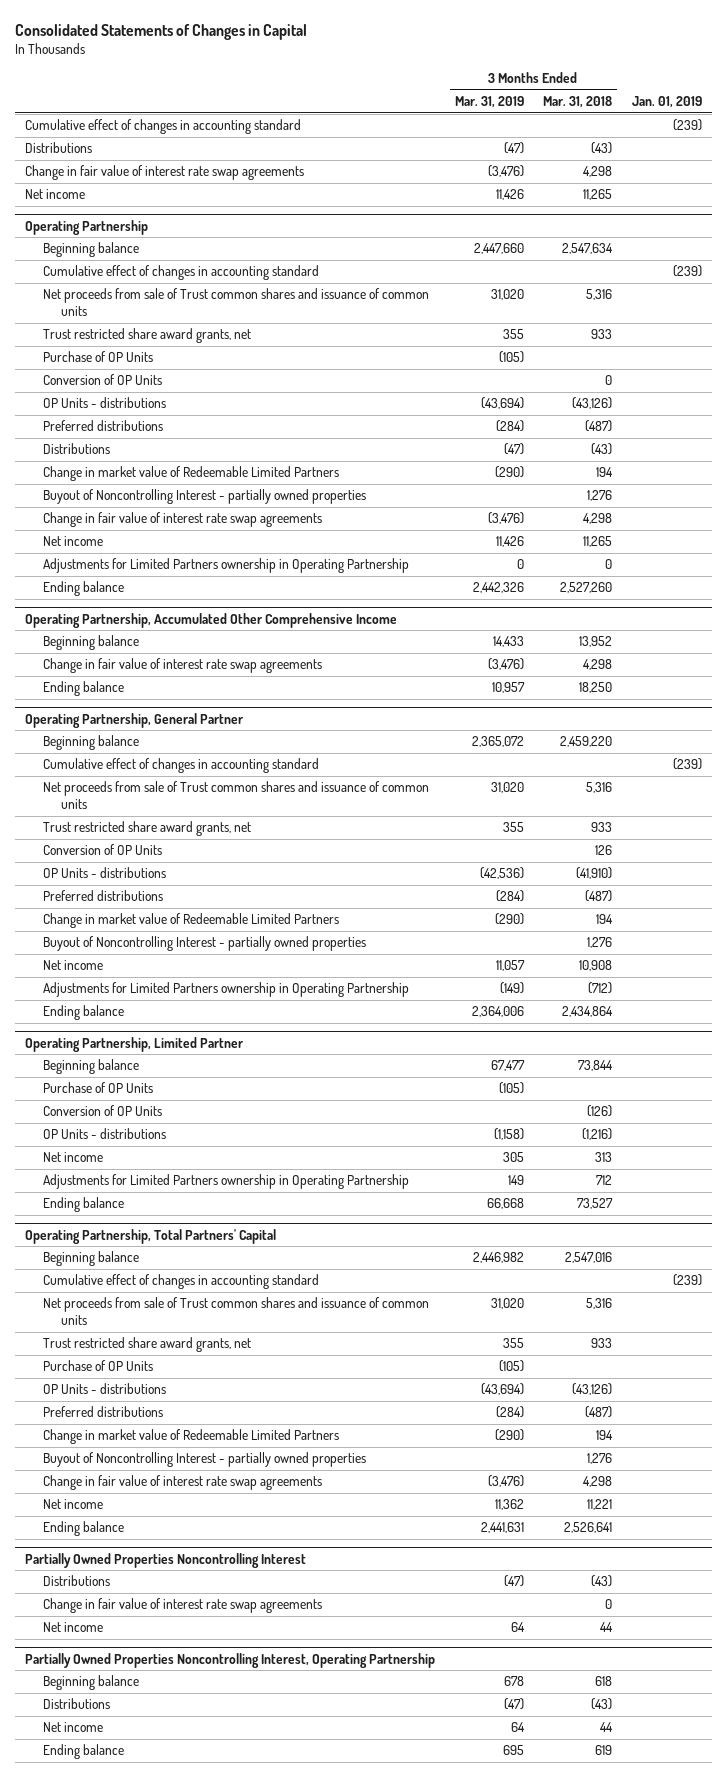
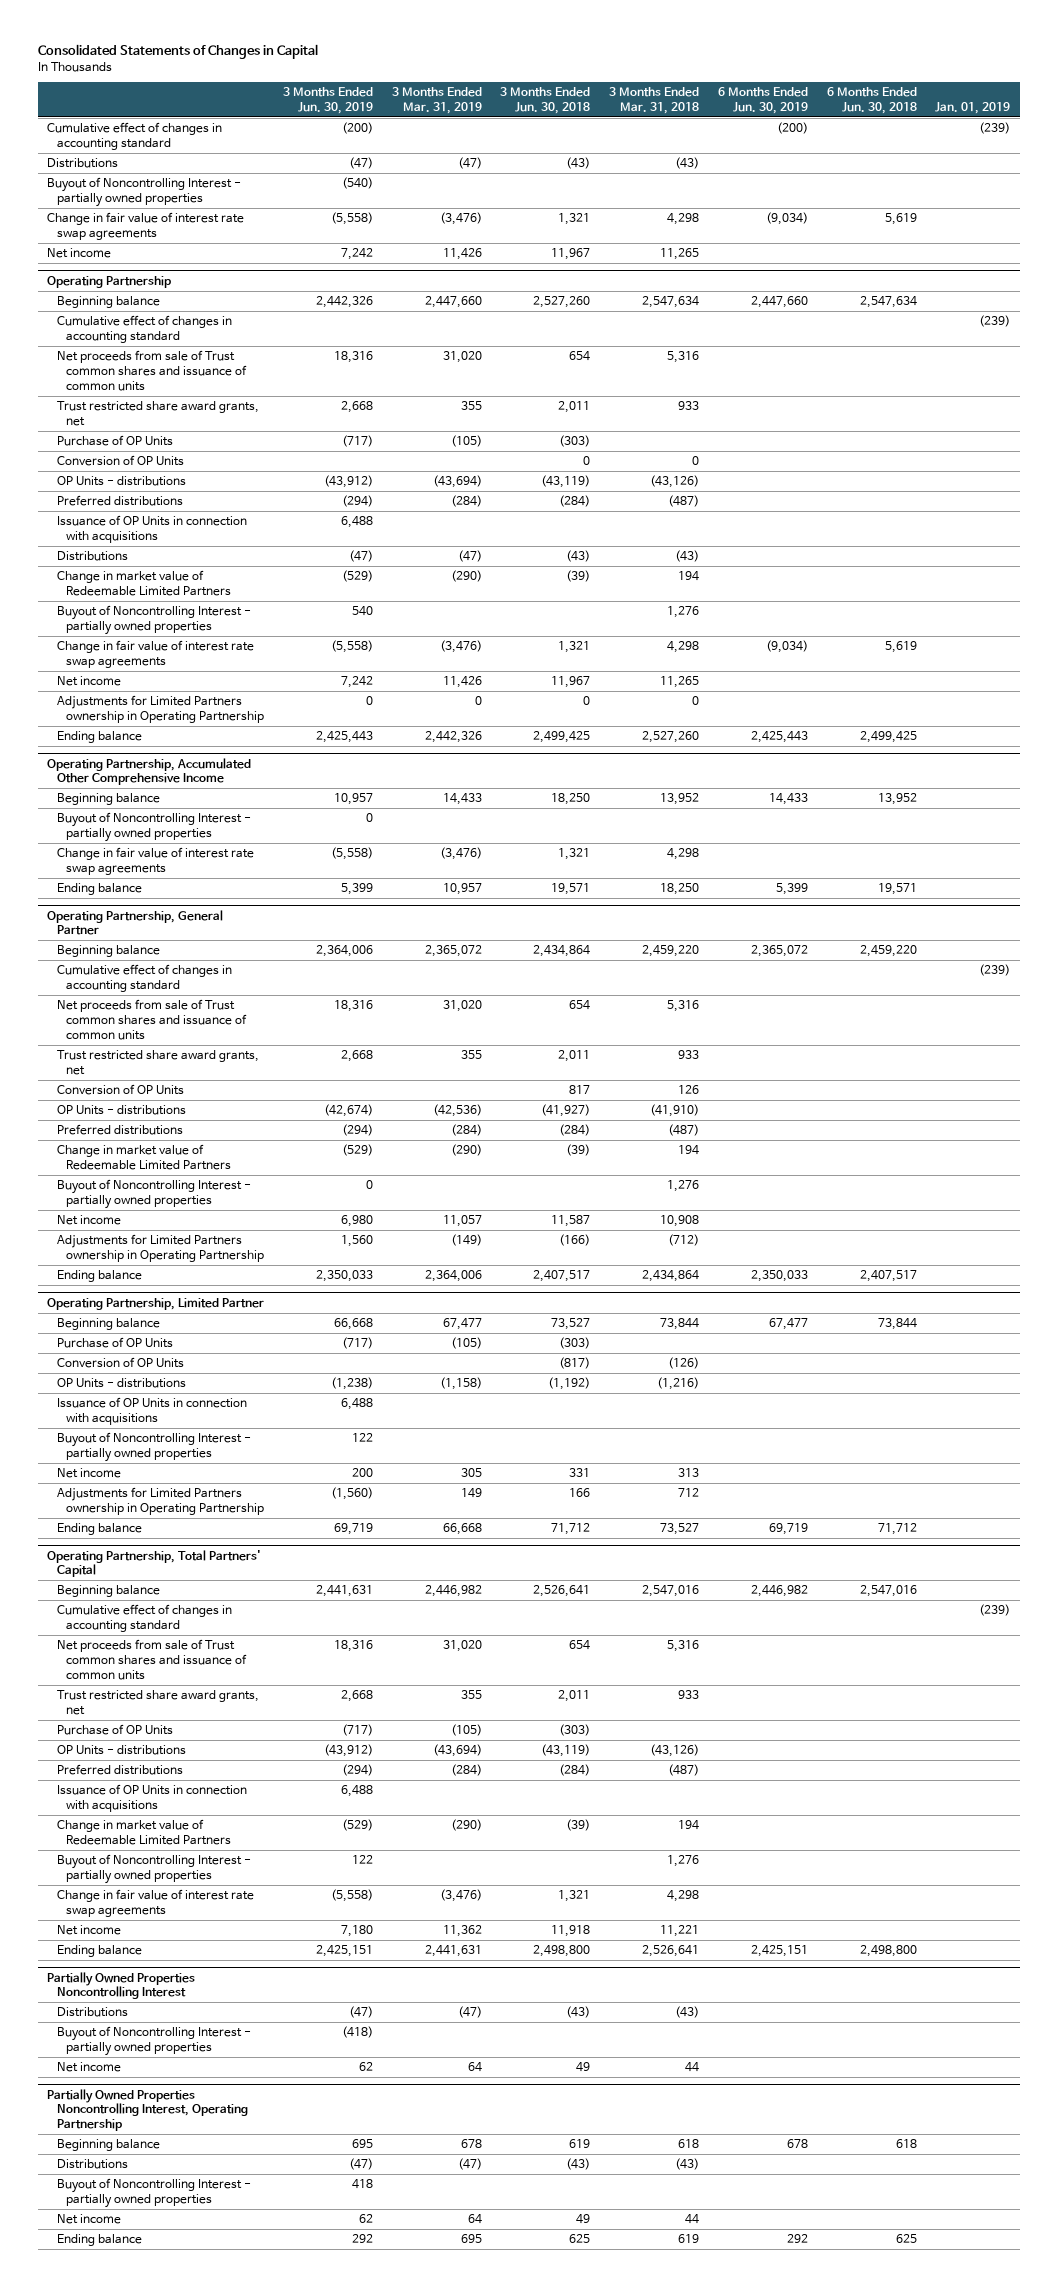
- | 3 Months Ended Mar. 31, 2019 | 3 Months Ended Mar. 31, 2018 | Jan. 01, 2019
+ | 3 Months Ended Jun. 30, 2019 | 3 Months Ended Mar. 31, 2019 | 3 Months Ended Jun. 30, 2018 | 3 Months Ended Mar. 31, 2018 | 6 Months Ended Jun. 30, 2019 | 6 Months Ended Jun. 30, 2018 | Jan. 01, 2019
+ Buyout of Noncontrolling Interest - partially owned properties | (540) | | | | | |
@ Operating Partnership
+ Issuance of OP Units in connection with acquisitions | 6,488 | | | | | |
@ Operating Partnership, Accumulated Other Comprehensive Income
+ Buyout of Noncontrolling Interest - partially owned properties | 0 | | | | | |
@ Operating Partnership, Limited Partner
+ Issuance of OP Units in connection with acquisitions | 6,488 | | | | | |
+ Buyout of Noncontrolling Interest - partially owned properties | 122 | | | | | |
@ Operating Partnership, Total Partners' Capital
+ Issuance of OP Units in connection with acquisitions | 6,488 | | | | | |
@ Partially Owned Properties Noncontrolling Interest
- Change in fair value of interest rate swap agreements | | 0 |
+ Buyout of Noncontrolling Interest - partially owned properties | (418) | | | | | |
@ Partially Owned Properties Noncontrolling Interest, Operating Partnership
+ Buyout of Noncontrolling Interest - partially owned properties | 418 | | | | | |

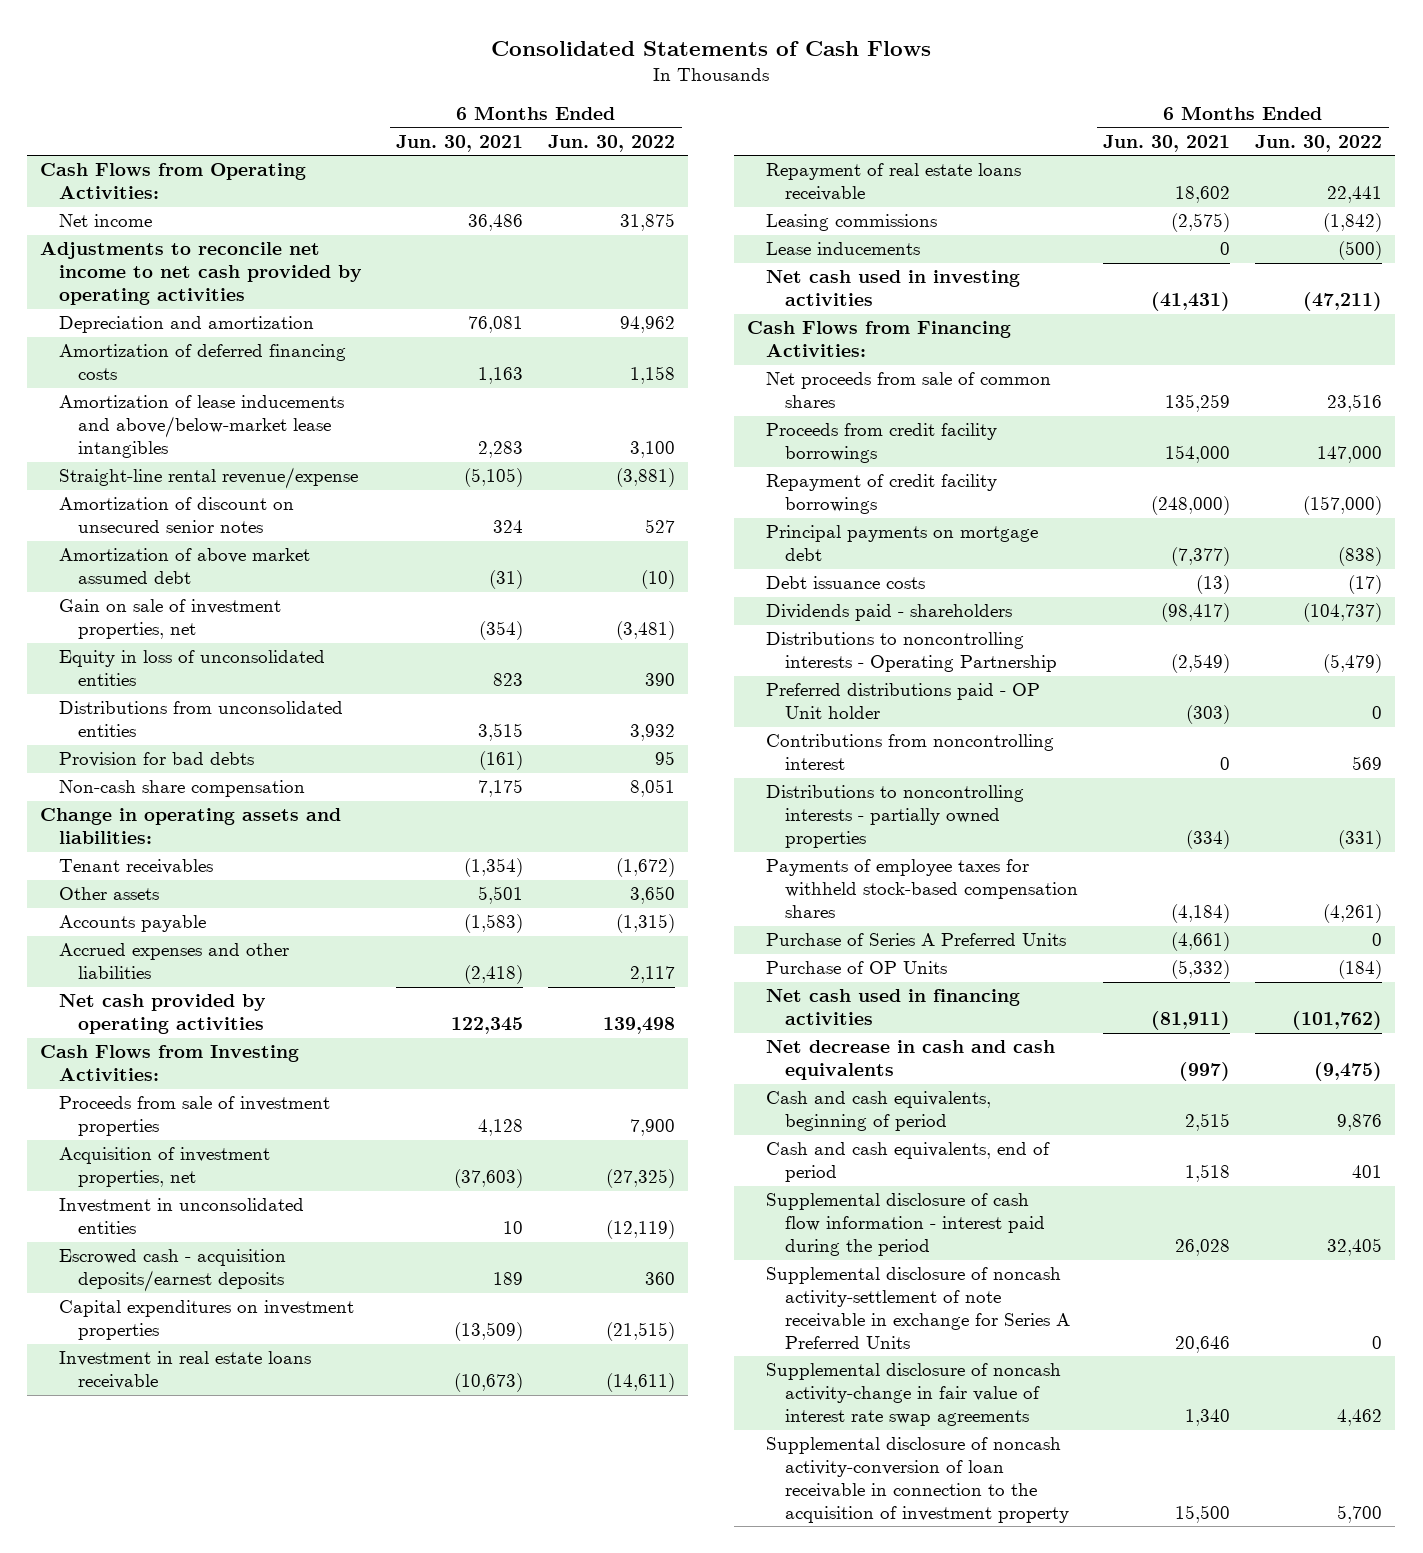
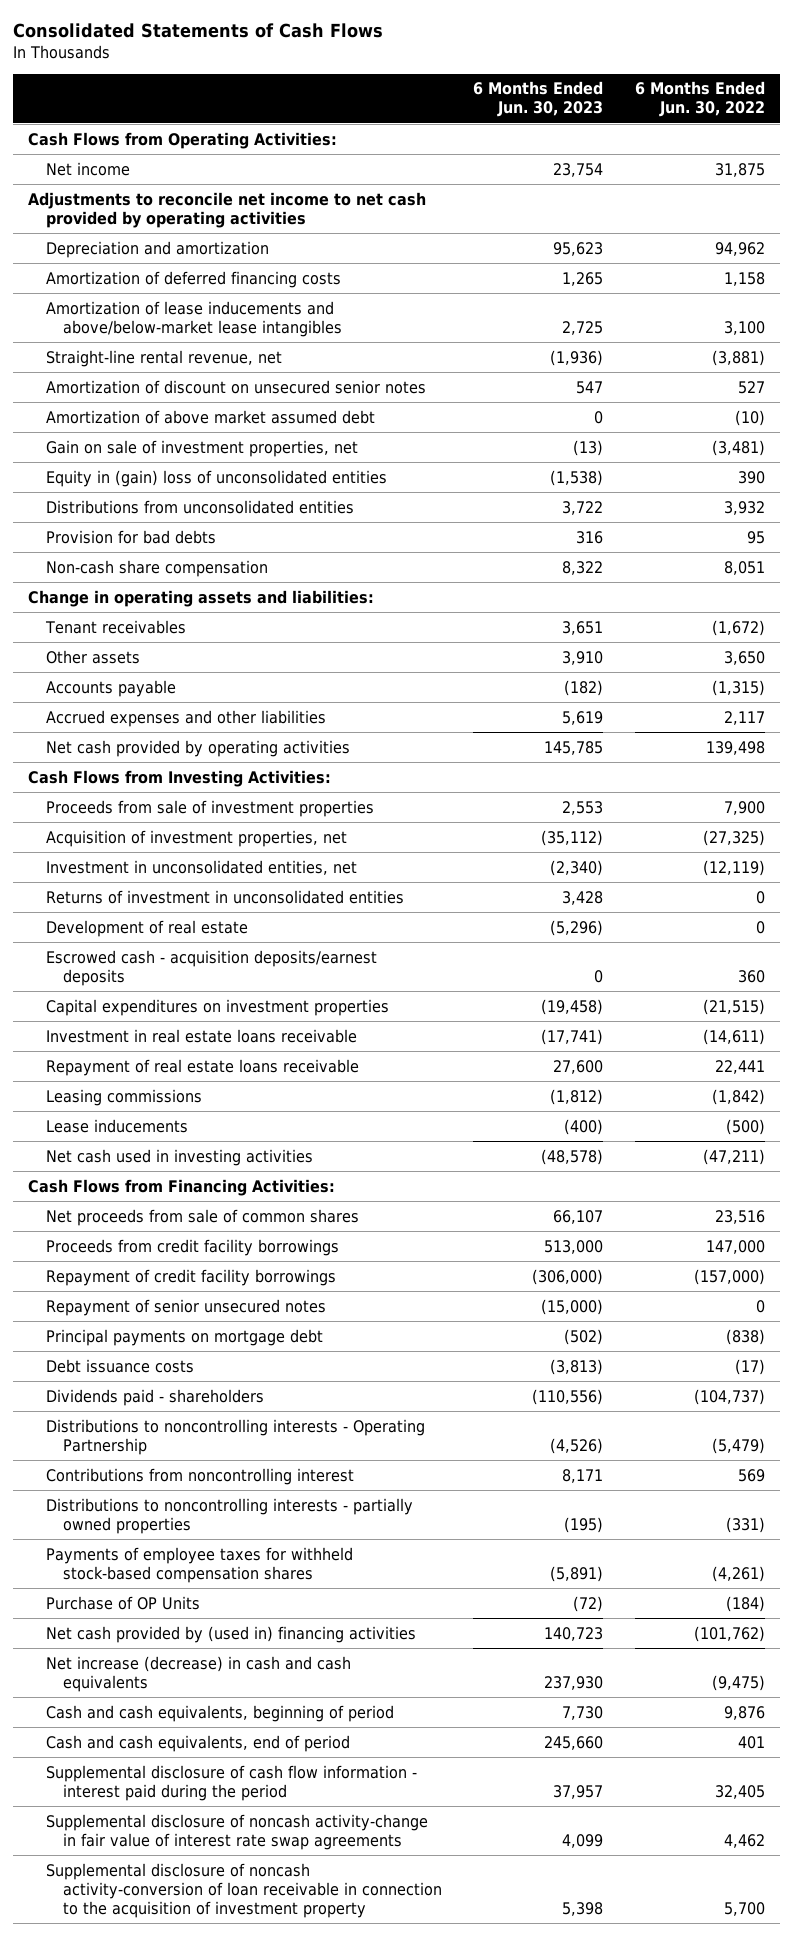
- | 6 Months Ended Jun. 30, 2021 | 6 Months Ended Jun. 30, 2022
+ | 6 Months Ended Jun. 30, 2023 | 6 Months Ended Jun. 30, 2022
- Straight-line rental revenue/expense | (5,105) | (3,881)
+ Straight-line rental revenue, net | (1,936) | (3,881)
- Equity in loss of unconsolidated entities | 823 | 390
+ Equity in (gain) loss of unconsolidated entities | (1,538) | 390
- Investment in unconsolidated entities | 10 | (12,119)
+ Investment in unconsolidated entities, net | (2,340) | (12,119)
+ Returns of investment in unconsolidated entities | 3,428 | 0
+ Development of real estate | (5,296) | 0
+ Repayment of senior unsecured notes | (15,000) | 0
- Preferred distributions paid - OP Unit holder | (303) | 0
- Purchase of Series A Preferred Units | (4,661) | 0
- Net cash used in financing activities | (81,911) | (101,762)
- Net decrease in cash and cash equivalents | (997) | (9,475)
+ Net cash provided by (used in) financing activities | 140,723 | (101,762)
+ Net increase (decrease) in cash and cash equivalents | 237,930 | (9,475)
- Supplemental disclosure of noncash activity-settlement of note receivable in exchange for Series A Preferred Units | 20,646 | 0

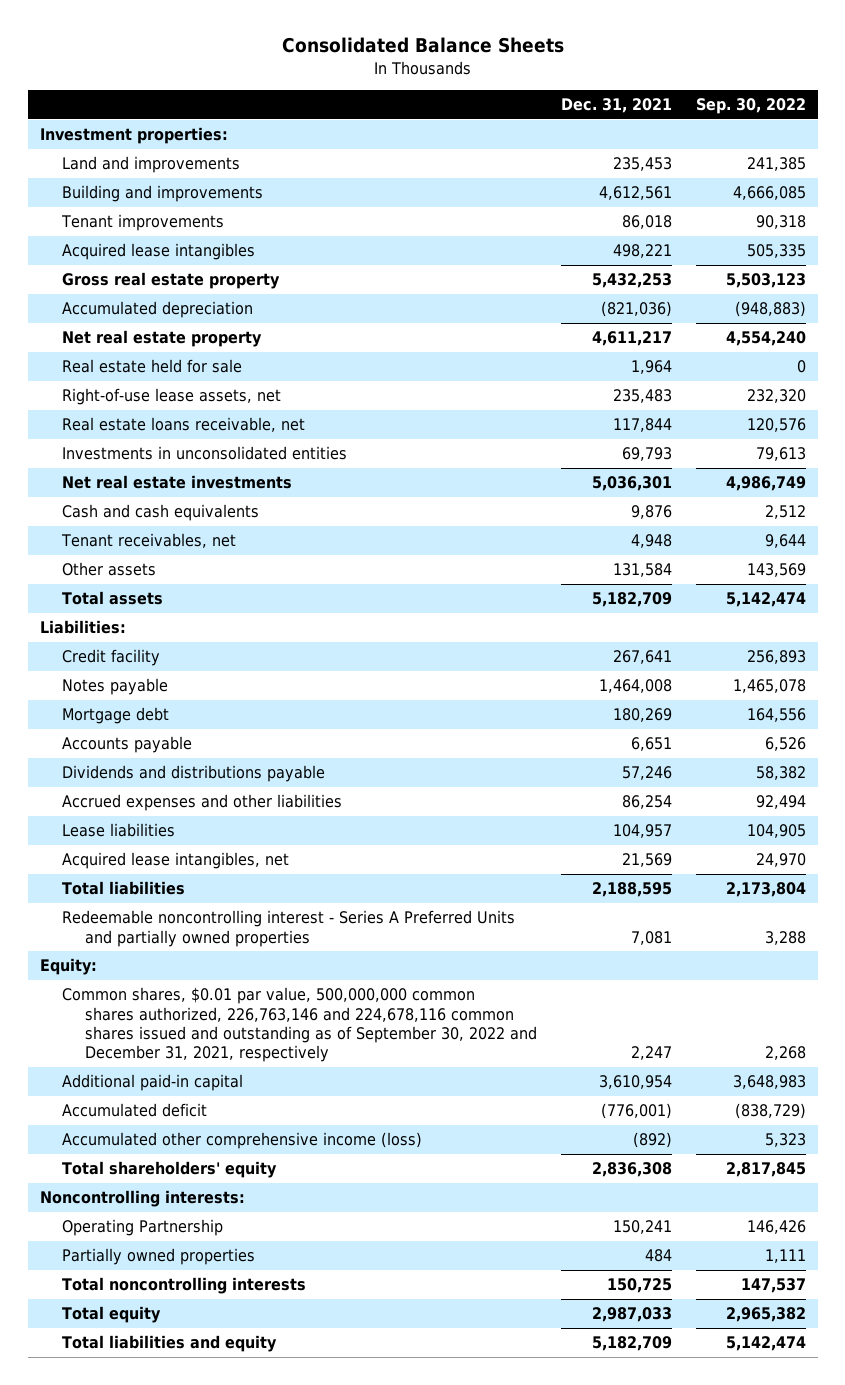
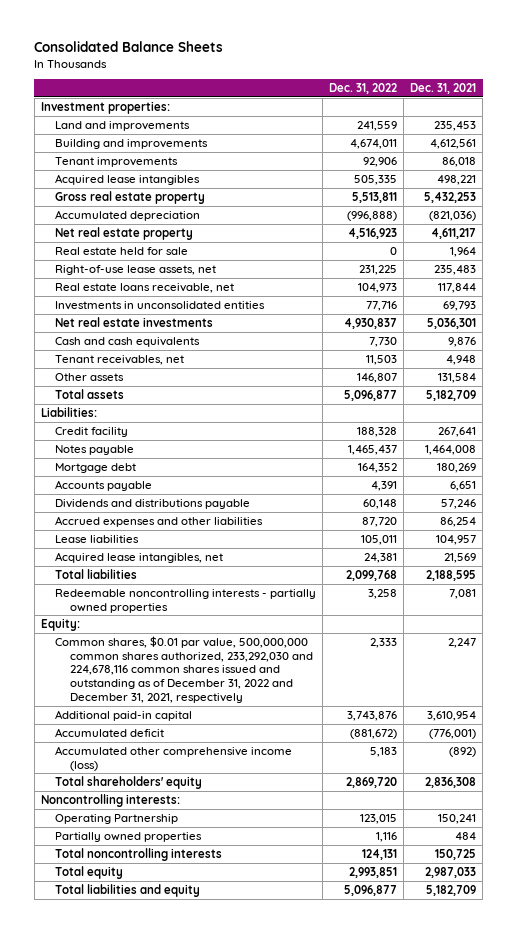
- | Dec. 31, 2021 | Sep. 30, 2022
+ | Dec. 31, 2022 | Dec. 31, 2021
- Redeemable noncontrolling interest - Series A Preferred Units and partially owned properties | 7,081 | 3,288
+ Redeemable noncontrolling interests - partially owned properties | 3,258 | 7,081
- Common shares, $0.01 par value, 500,000,000 common shares authorized, 226,763,146 and 224,678,116 common shares issued and outstanding as of September 30, 2022 and December 31, 2021, respectively | 2,247 | 2,268
+ Common shares, $0.01 par value, 500,000,000 common shares authorized, 233,292,030 and 224,678,116 common shares issued and outstanding as of December 31, 2022 and December 31, 2021, respectively | 2,333 | 2,247

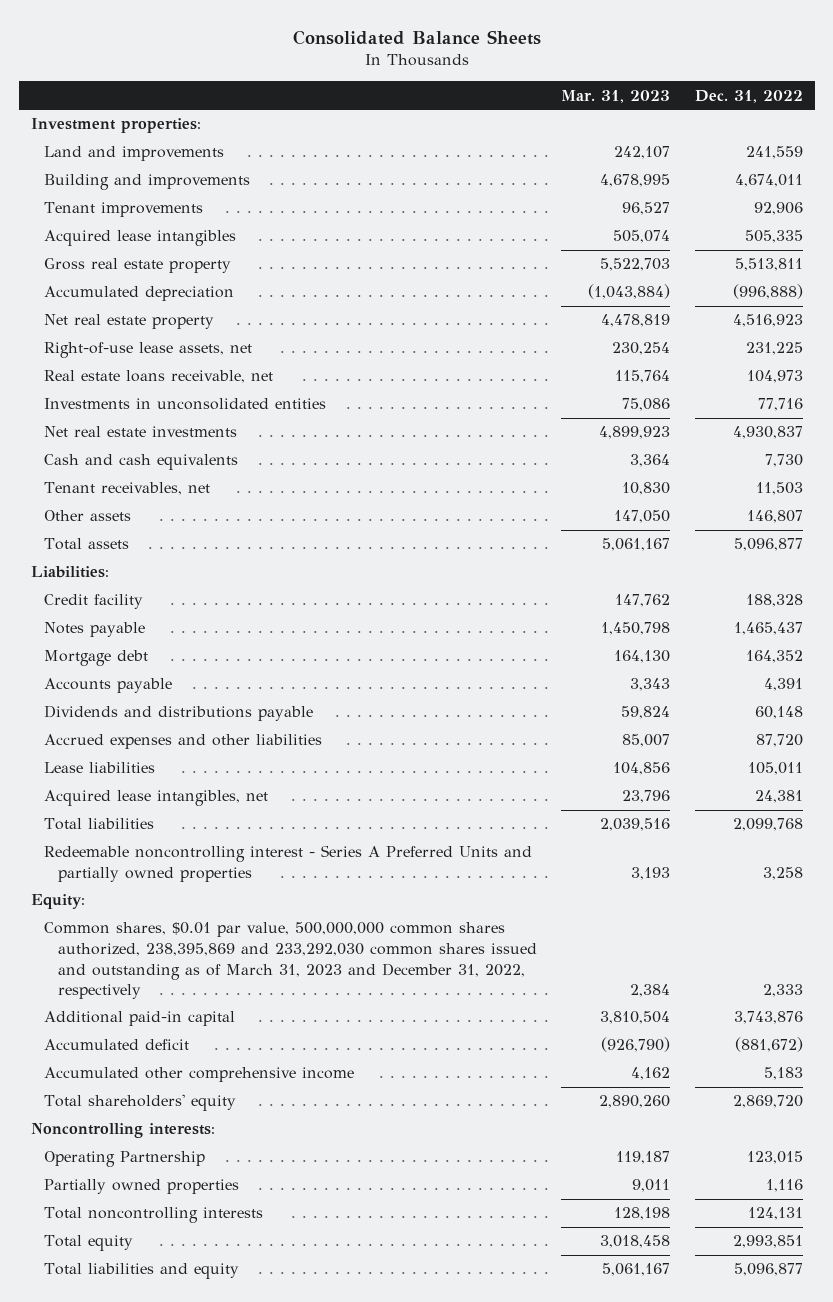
- | Dec. 31, 2022 | Dec. 31, 2021
+ | Mar. 31, 2023 | Dec. 31, 2022
- Real estate held for sale | 0 | 1,964
- Redeemable noncontrolling interests - partially owned properties | 3,258 | 7,081
+ Redeemable noncontrolling interest - Series A Preferred Units and partially owned properties | 3,193 | 3,258
- Common shares, $0.01 par value, 500,000,000 common shares authorized, 233,292,030 and 224,678,116 common shares issued and outstanding as of December 31, 2022 and December 31, 2021, respectively | 2,333 | 2,247
+ Common shares, $0.01 par value, 500,000,000 common shares authorized, 238,395,869 and 233,292,030 common shares issued and outstanding as of March 31, 2023 and December 31, 2022, respectively | 2,384 | 2,333
- Accumulated other comprehensive income (loss) | 5,183 | (892)
+ Accumulated other comprehensive income | 4,162 | 5,183

